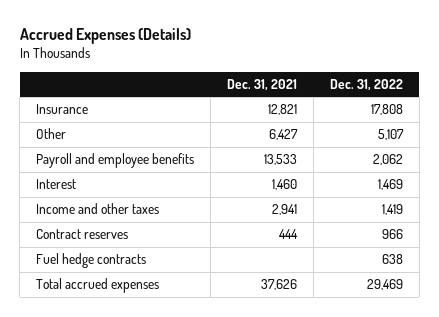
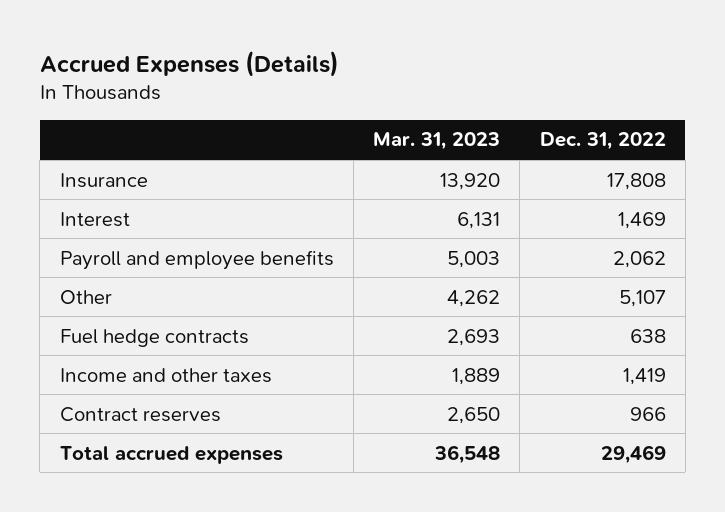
- | Dec. 31, 2021 | Dec. 31, 2022
+ | Mar. 31, 2023 | Dec. 31, 2022
moved down: Payroll and employee benefits | 5,003 | 2,062
moved down: Other | 4,262 | 5,107
moved up: Fuel hedge contracts | 2,693 | 638

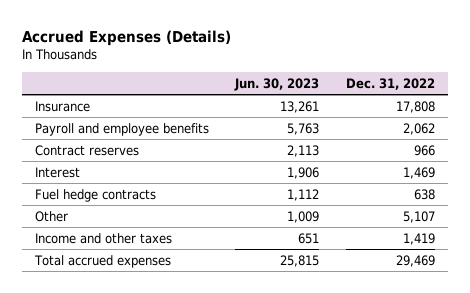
- | Mar. 31, 2023 | Dec. 31, 2022
+ | Jun. 30, 2023 | Dec. 31, 2022
moved up: Contract reserves | 2,113 | 966
moved down: Interest | 1,906 | 1,469
moved down: Other | 1,009 | 5,107

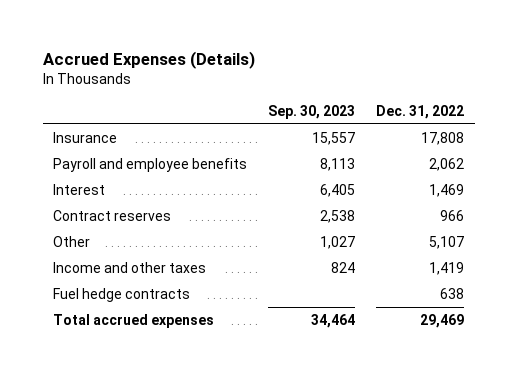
- | Jun. 30, 2023 | Dec. 31, 2022
+ | Sep. 30, 2023 | Dec. 31, 2022
moved down: Contract reserves | 2,538 | 966
moved down: Fuel hedge contracts | | 638

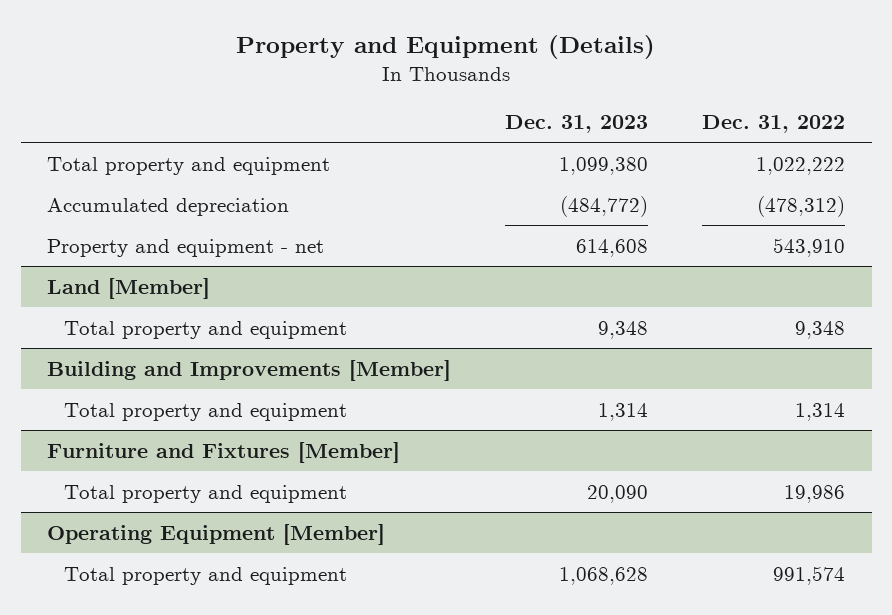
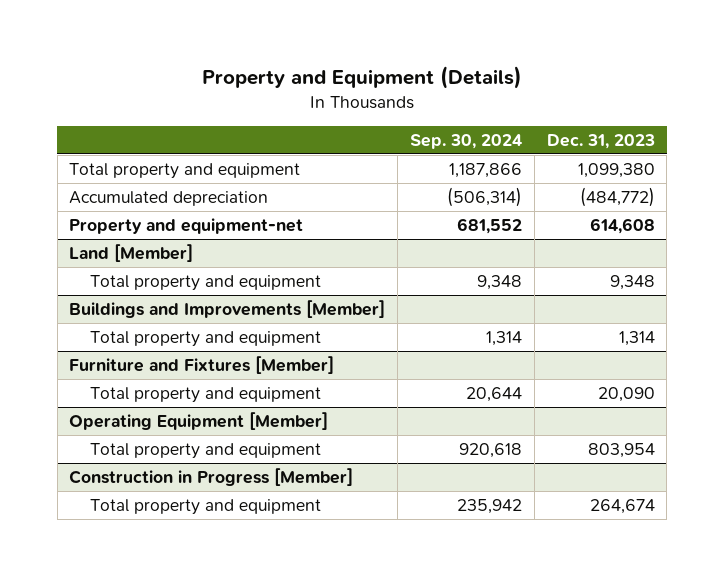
- | Dec. 31, 2023 | Dec. 31, 2022
+ | Sep. 30, 2024 | Dec. 31, 2023
- Property and equipment - net | 614,608 | 543,910
+ Property and equipment-net | 681,552 | 614,608
- Building and Improvements [Member]
+ Buildings and Improvements [Member]
@ Operating Equipment [Member]
- Total property and equipment | 1,068,628 | 991,574
+ Total property and equipment | 920,618 | 803,954
+ Construction in Progress [Member]
+ Total property and equipment | 235,942 | 264,674

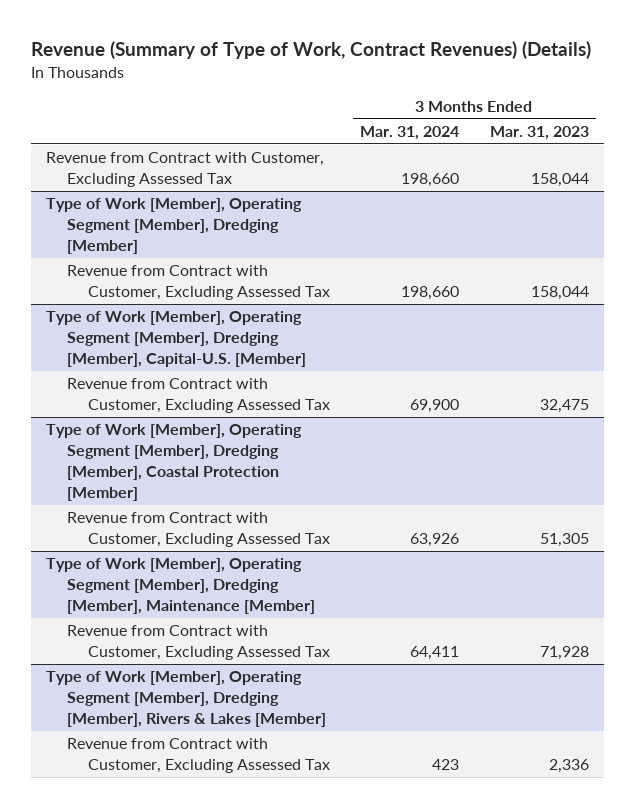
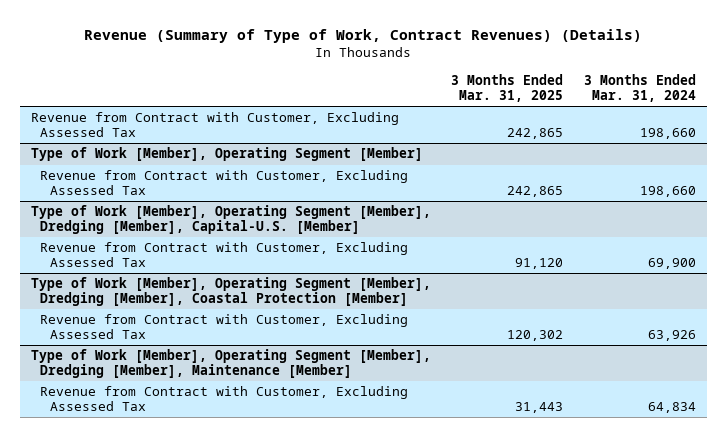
- | 3 Months Ended Mar. 31, 2024 | 3 Months Ended Mar. 31, 2023
+ | 3 Months Ended Mar. 31, 2025 | 3 Months Ended Mar. 31, 2024
- Type of Work [Member], Operating Segment [Member], Dredging [Member]
+ Type of Work [Member], Operating Segment [Member]
@ Type of Work [Member], Operating Segment [Member], Dredging [Member], Maintenance [Member]
- Revenue from Contract with Customer, Excluding Assessed Tax | 64,411 | 71,928
- Type of Work [Member], Operating Segment [Member], Dredging [Member], Rivers & Lakes [Member]
- Revenue from Contract with Customer, Excluding Assessed Tax | 423 | 2,336
@ Type of Work [Member], Operating Segment [Member], Dredging [Member], Maintenance [Member]
+ Revenue from Contract with Customer, Excluding Assessed Tax | 31,443 | 64,834

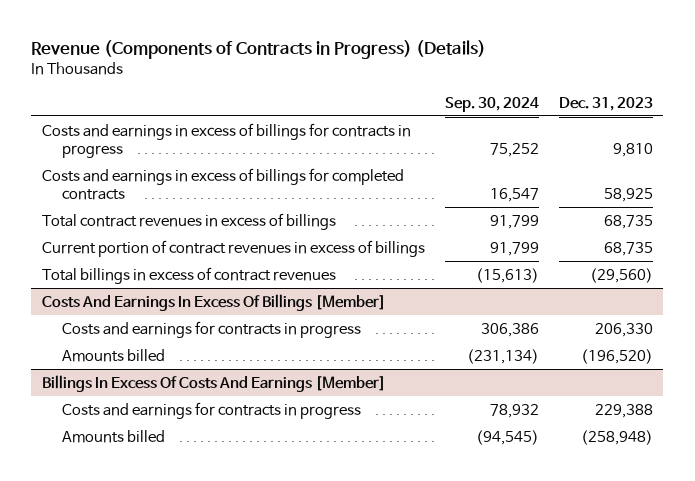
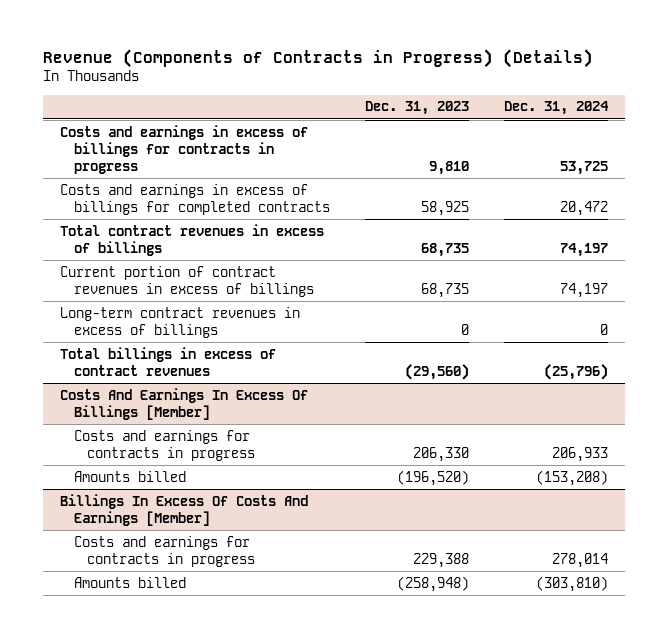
- | Sep. 30, 2024 | Dec. 31, 2023
+ | Dec. 31, 2023 | Dec. 31, 2024
+ Long-term contract revenues in excess of billings | 0 | 0

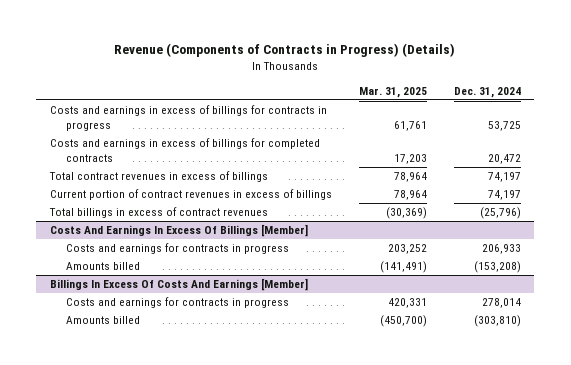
- | Dec. 31, 2023 | Dec. 31, 2024
+ | Mar. 31, 2025 | Dec. 31, 2024
- Long-term contract revenues in excess of billings | 0 | 0

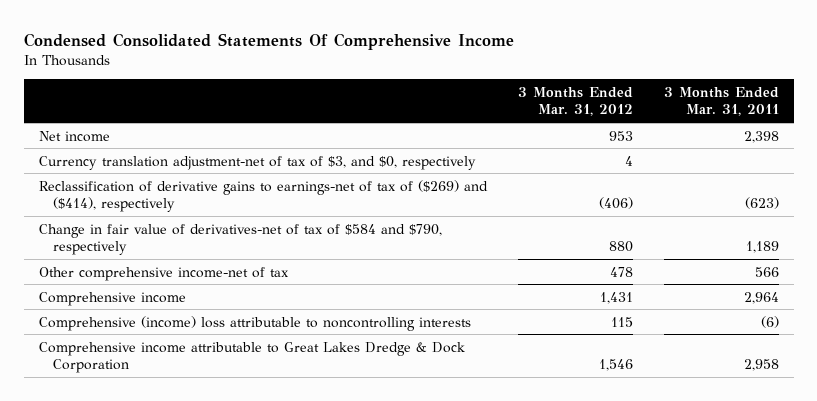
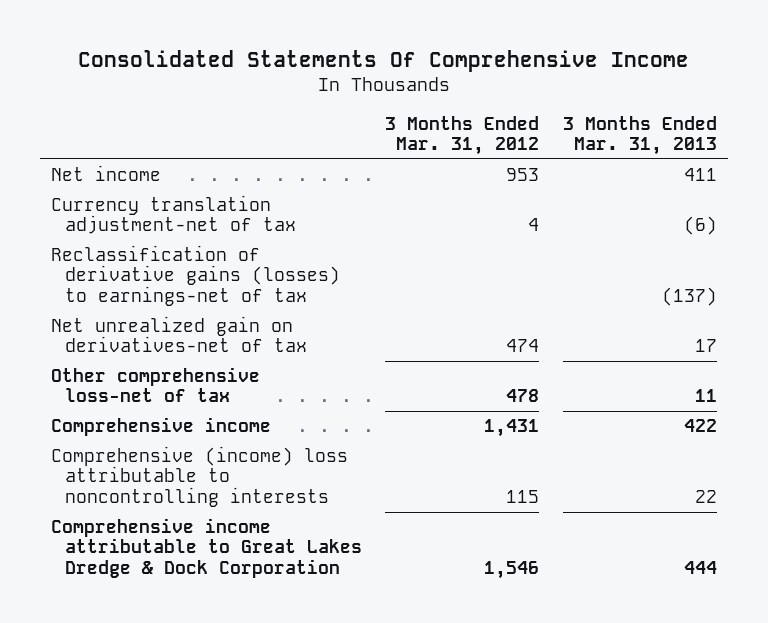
- Condensed Consolidated Statements Of Comprehensive Income
+ Consolidated Statements Of Comprehensive Income
- | 3 Months Ended Mar. 31, 2012 | 3 Months Ended Mar. 31, 2011
+ | 3 Months Ended Mar. 31, 2012 | 3 Months Ended Mar. 31, 2013
- Currency translation adjustment-net of tax of $3, and $0, respectively | 4 |
- Reclassification of derivative gains to earnings-net of tax of ($269) and ($414), respectively | (406) | (623)
- Change in fair value of derivatives-net of tax of $584 and $790, respectively | 880 | 1,189
- Other comprehensive income-net of tax | 478 | 566
+ Currency translation adjustment-net of tax | 4 | (6)
+ Reclassification of derivative gains (losses) to earnings-net of tax | | (137)
+ Net unrealized gain on derivatives-net of tax | 474 | 17
+ Other comprehensive loss-net of tax | 478 | 11

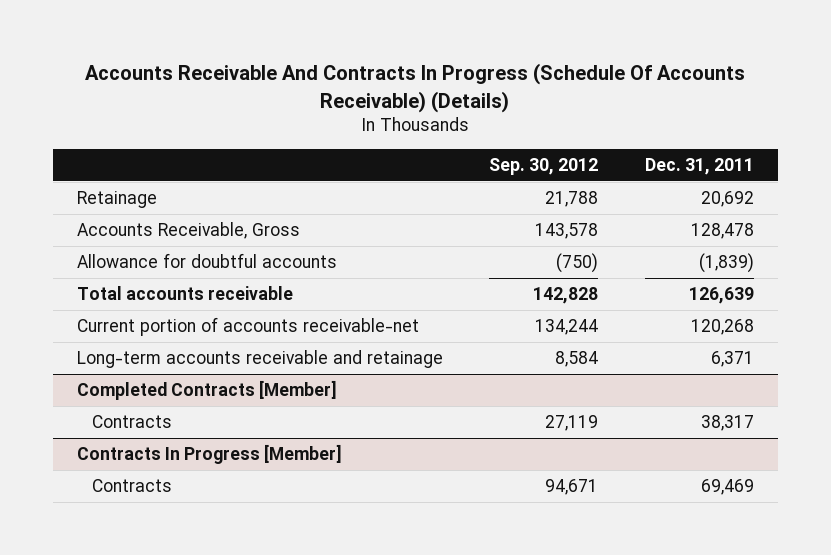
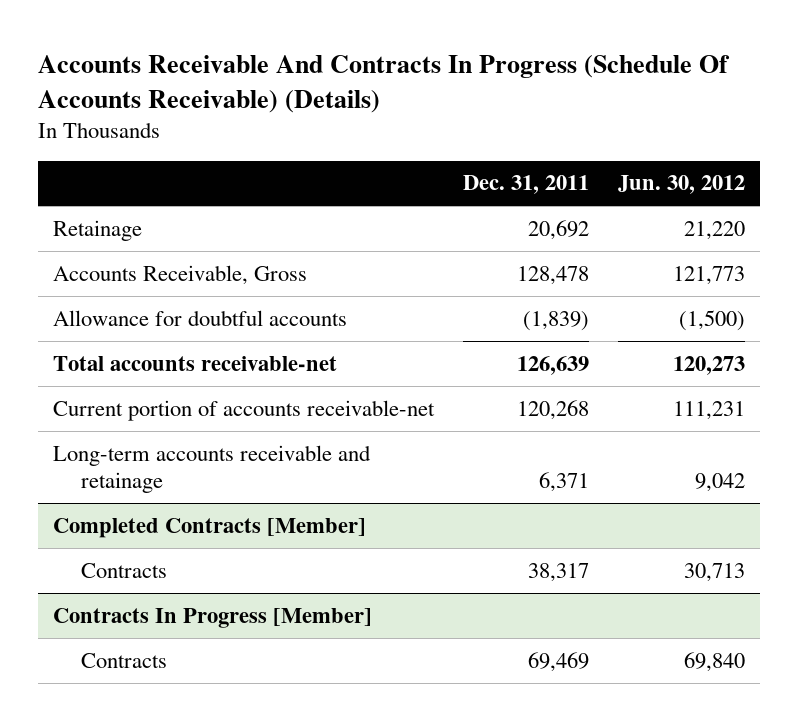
- | Sep. 30, 2012 | Dec. 31, 2011
+ | Dec. 31, 2011 | Jun. 30, 2012
- Total accounts receivable | 142,828 | 126,639
+ Total accounts receivable-net | 126,639 | 120,273

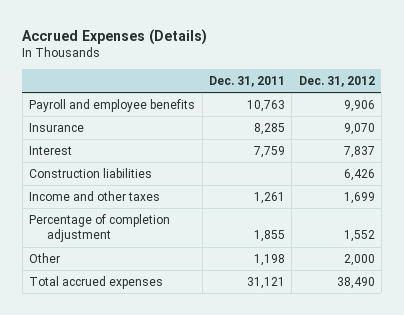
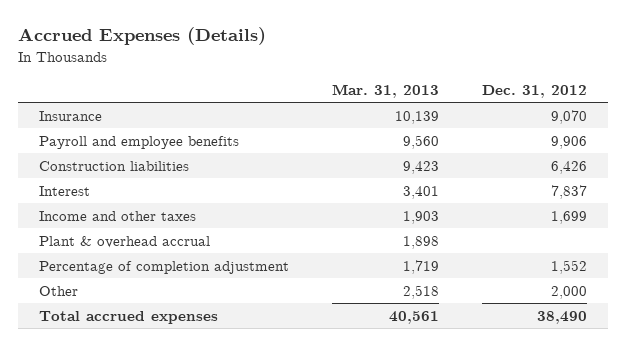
- | Dec. 31, 2011 | Dec. 31, 2012
+ | Mar. 31, 2013 | Dec. 31, 2012
moved down: Payroll and employee benefits | 9,560 | 9,906
moved down: Interest | 3,401 | 7,837
+ Plant & overhead accrual | 1,898 |

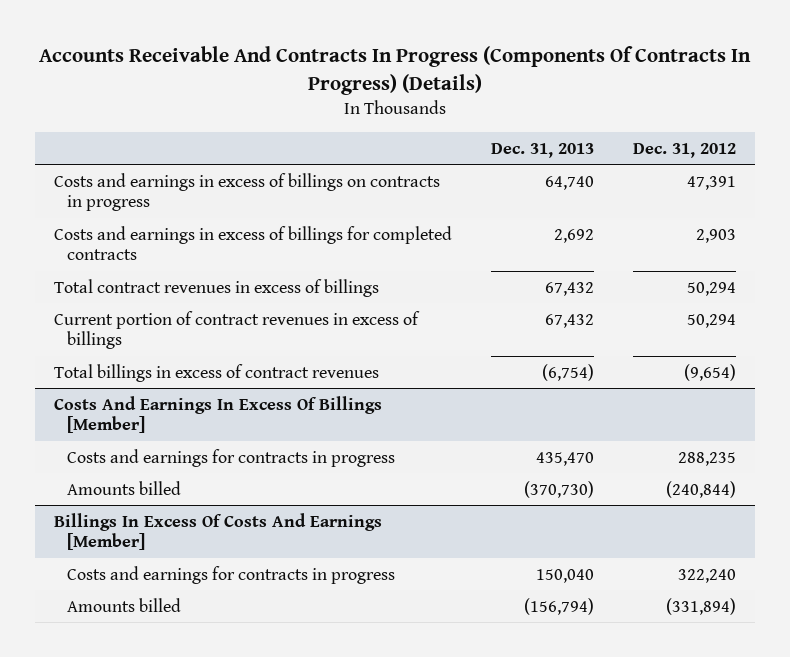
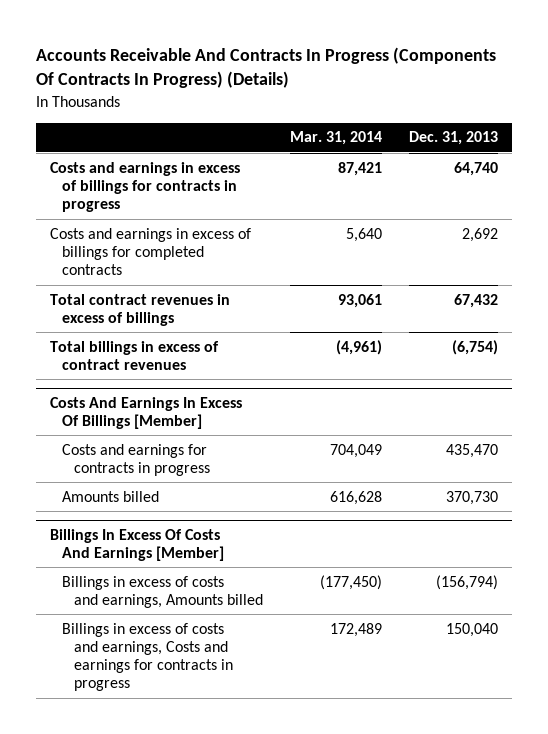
- | Dec. 31, 2013 | Dec. 31, 2012
+ | Mar. 31, 2014 | Dec. 31, 2013
- Costs and earnings in excess of billings on contracts in progress | 64,740 | 47,391
+ Costs and earnings in excess of billings for contracts in progress | 87,421 | 64,740
- Current portion of contract revenues in excess of billings | 67,432 | 50,294
@ Costs And Earnings In Excess Of Billings [Member]
- Amounts billed | (370,730) | (240,844)
+ Amounts billed | 616,628 | 370,730
@ Billings In Excess Of Costs And Earnings [Member]
- Costs and earnings for contracts in progress | 150,040 | 322,240
- Amounts billed | (156,794) | (331,894)
+ Billings in excess of costs and earnings, Amounts billed | (177,450) | (156,794)
+ Billings in excess of costs and earnings, Costs and earnings for contracts in progress | 172,489 | 150,040

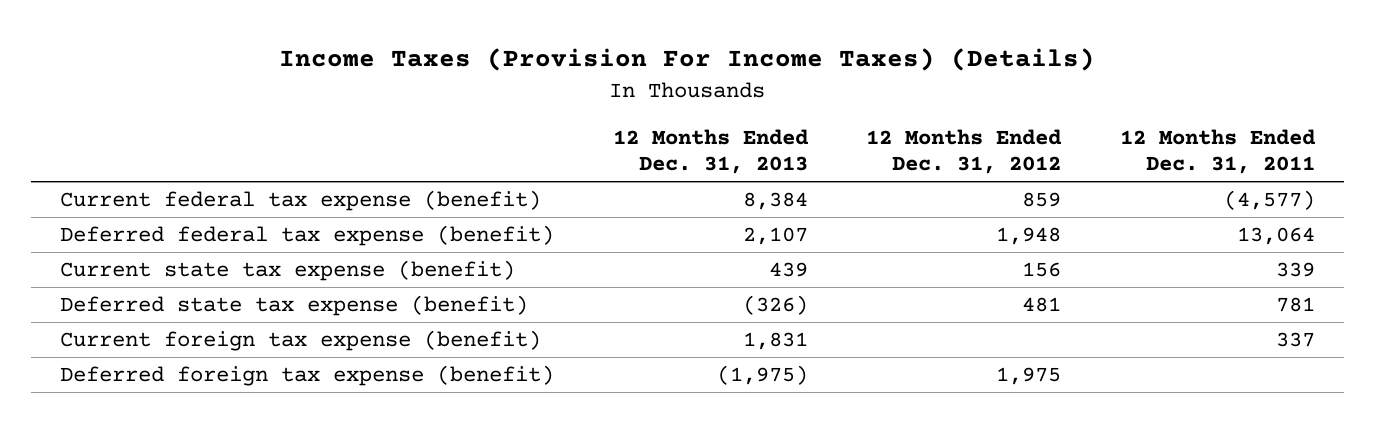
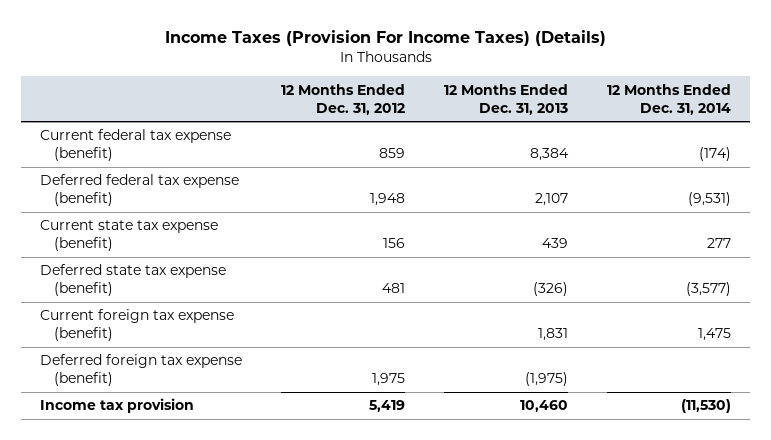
- | 12 Months Ended Dec. 31, 2013 | 12 Months Ended Dec. 31, 2012 | 12 Months Ended Dec. 31, 2011
+ | 12 Months Ended Dec. 31, 2012 | 12 Months Ended Dec. 31, 2013 | 12 Months Ended Dec. 31, 2014
+ Income tax provision | 5,419 | 10,460 | (11,530)

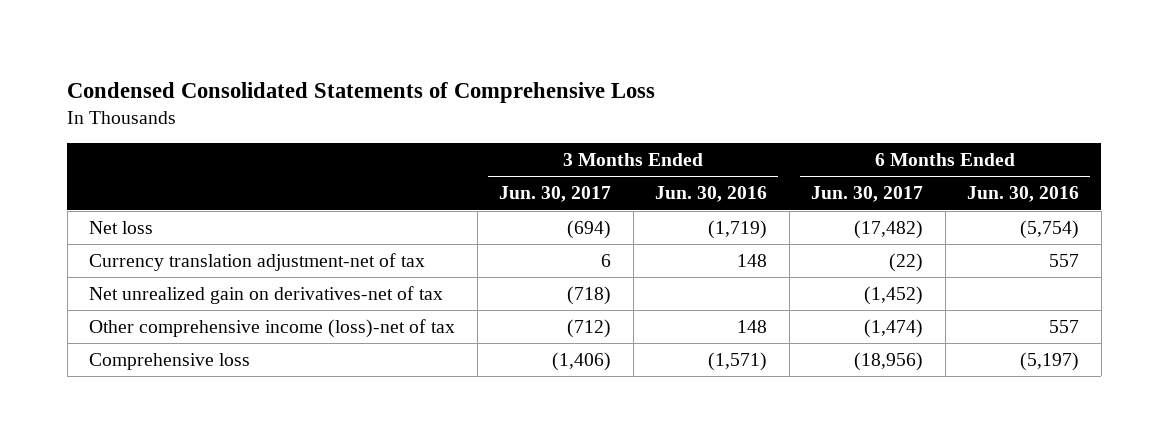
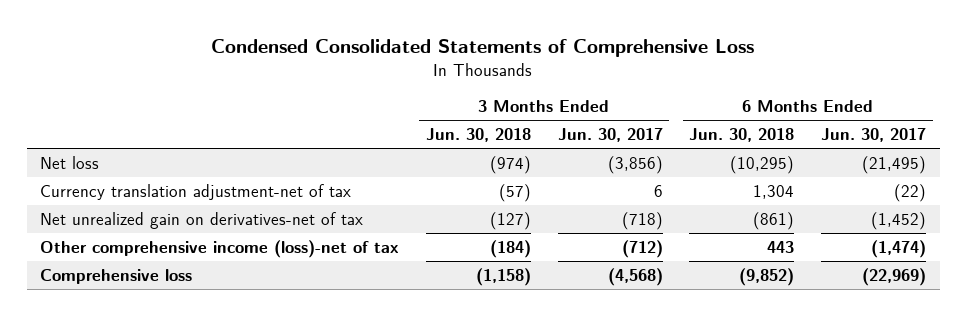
- | 3 Months Ended Jun. 30, 2017 | 3 Months Ended Jun. 30, 2016 | 6 Months Ended Jun. 30, 2017 | 6 Months Ended Jun. 30, 2016
+ | 3 Months Ended Jun. 30, 2018 | 3 Months Ended Jun. 30, 2017 | 6 Months Ended Jun. 30, 2018 | 6 Months Ended Jun. 30, 2017
- Net loss | (694) | (1,719) | (17,482) | (5,754)
+ Net loss | (974) | (3,856) | (10,295) | (21,495)
- Comprehensive loss | (1,406) | (1,571) | (18,956) | (5,197)
+ Comprehensive loss | (1,158) | (4,568) | (9,852) | (22,969)

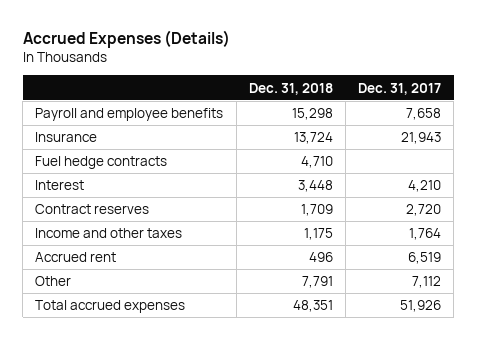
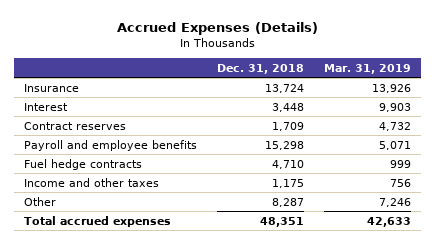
- | Dec. 31, 2018 | Dec. 31, 2017
+ | Dec. 31, 2018 | Mar. 31, 2019
moved down: Payroll and employee benefits | 15,298 | 5,071
moved down: Fuel hedge contracts | 4,710 | 999
- Accrued rent | 496 | 6,519
- Other | 7,791 | 7,112
+ Other | 8,287 | 7,246

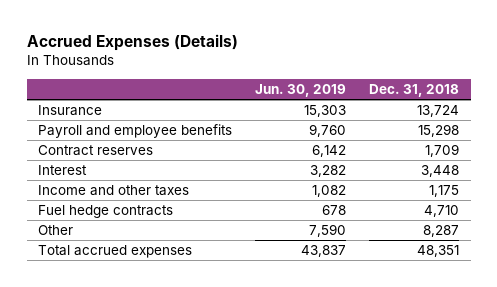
- | Dec. 31, 2018 | Mar. 31, 2019
+ | Jun. 30, 2019 | Dec. 31, 2018
moved down: Contract reserves | 6,142 | 1,709
moved down: Interest | 3,282 | 3,448
moved down: Fuel hedge contracts | 678 | 4,710

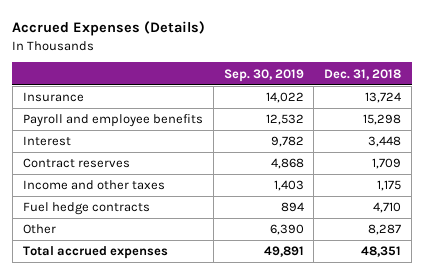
- | Jun. 30, 2019 | Dec. 31, 2018
+ | Sep. 30, 2019 | Dec. 31, 2018
moved down: Contract reserves | 4,868 | 1,709

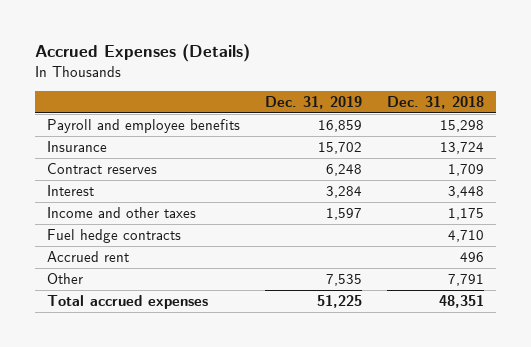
- | Sep. 30, 2019 | Dec. 31, 2018
+ | Dec. 31, 2019 | Dec. 31, 2018
moved down: Insurance | 15,702 | 13,724
moved down: Interest | 3,284 | 3,448
- Other | 6,390 | 8,287
+ Accrued rent | | 496
+ Other | 7,535 | 7,791

